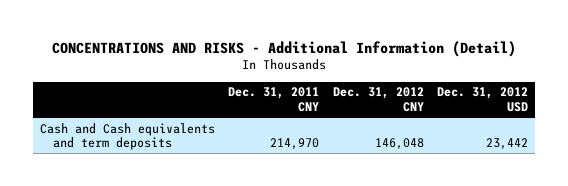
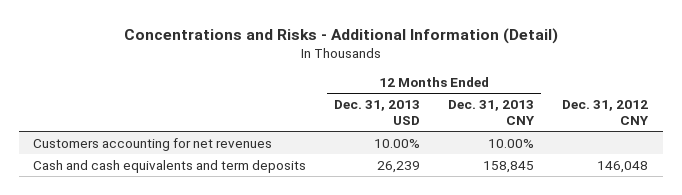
- CONCENTRATIONS AND RISKS - Additional Information (Detail)
+ Concentrations and Risks - Additional Information (Detail)
- | Dec. 31, 2011 CNY | Dec. 31, 2012 CNY | Dec. 31, 2012 USD
+ | 12 Months Ended Dec. 31, 2013 USD | 12 Months Ended Dec. 31, 2013 CNY | Dec. 31, 2012 CNY
- Cash and Cash equivalents and term deposits | 214,970 | 146,048 | 23,442
+ Customers accounting for net revenues | 10.00% | 10.00% |
+ Cash and cash equivalents and term deposits | 26,239 | 158,845 | 146,048

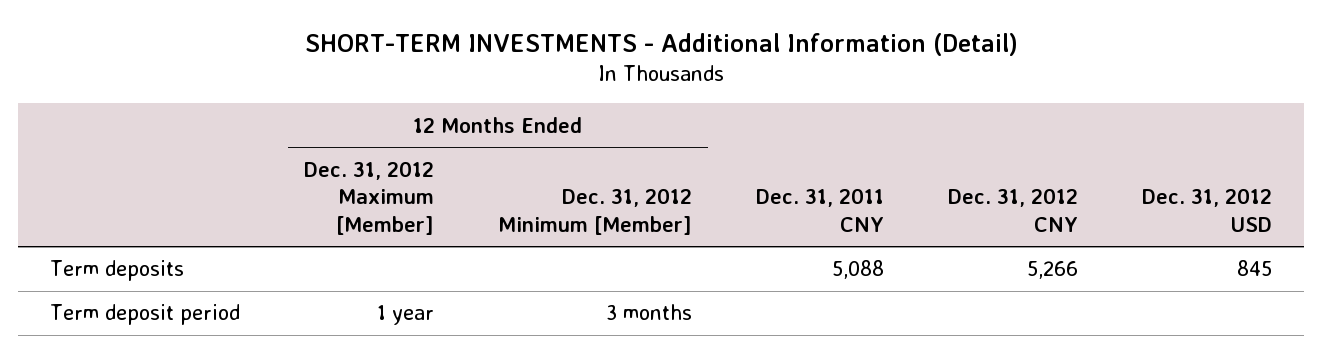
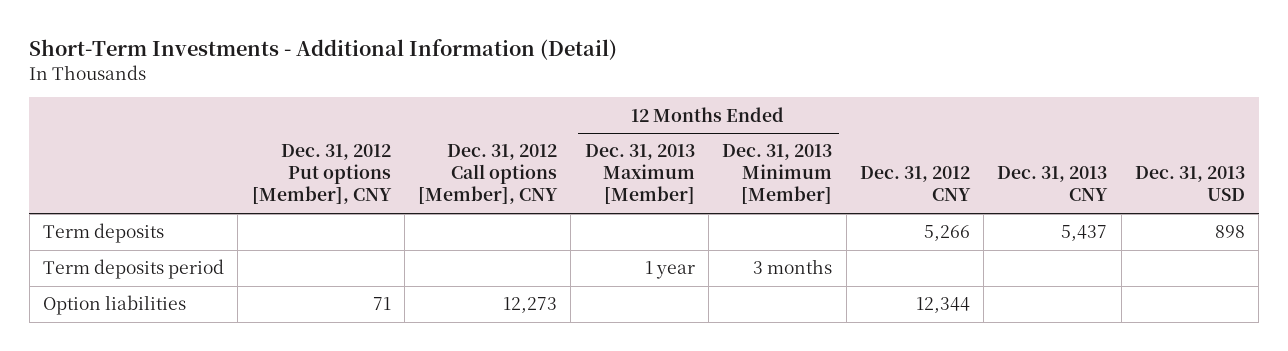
- SHORT-TERM INVESTMENTS - Additional Information (Detail)
+ Short-Term Investments - Additional Information (Detail)
- | 12 Months Ended Dec. 31, 2012 Maximum [Member] | 12 Months Ended Dec. 31, 2012 Minimum [Member] | Dec. 31, 2011 CNY | Dec. 31, 2012 CNY | Dec. 31, 2012 USD
+ | Dec. 31, 2012 Put options [Member], CNY | Dec. 31, 2012 Call options [Member], CNY | 12 Months Ended Dec. 31, 2013 Maximum [Member] | 12 Months Ended Dec. 31, 2013 Minimum [Member] | Dec. 31, 2012 CNY | Dec. 31, 2013 CNY | Dec. 31, 2013 USD
- Term deposit period | 1 year | 3 months | | |
+ Term deposits period | | | 1 year | 3 months | | |
+ Option liabilities | 71 | 12,273 | | | 12,344 | |

